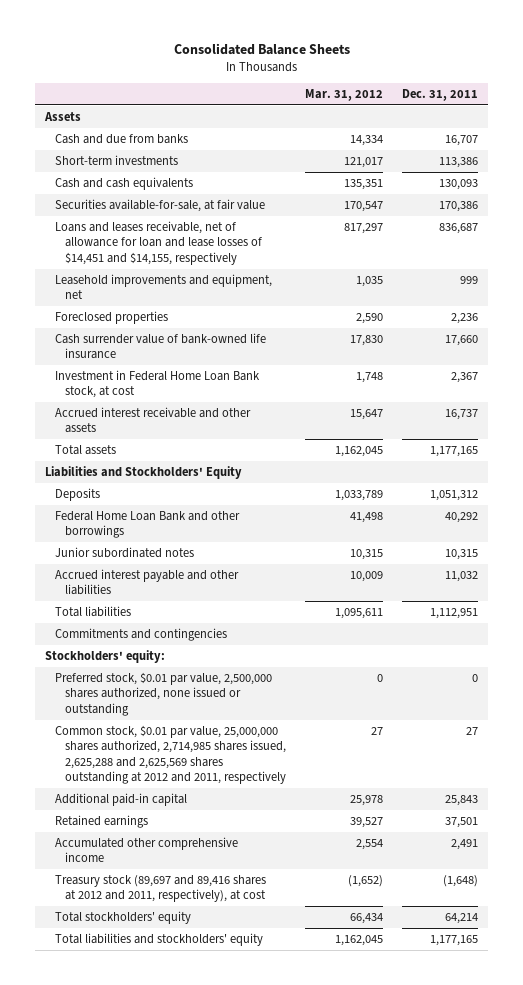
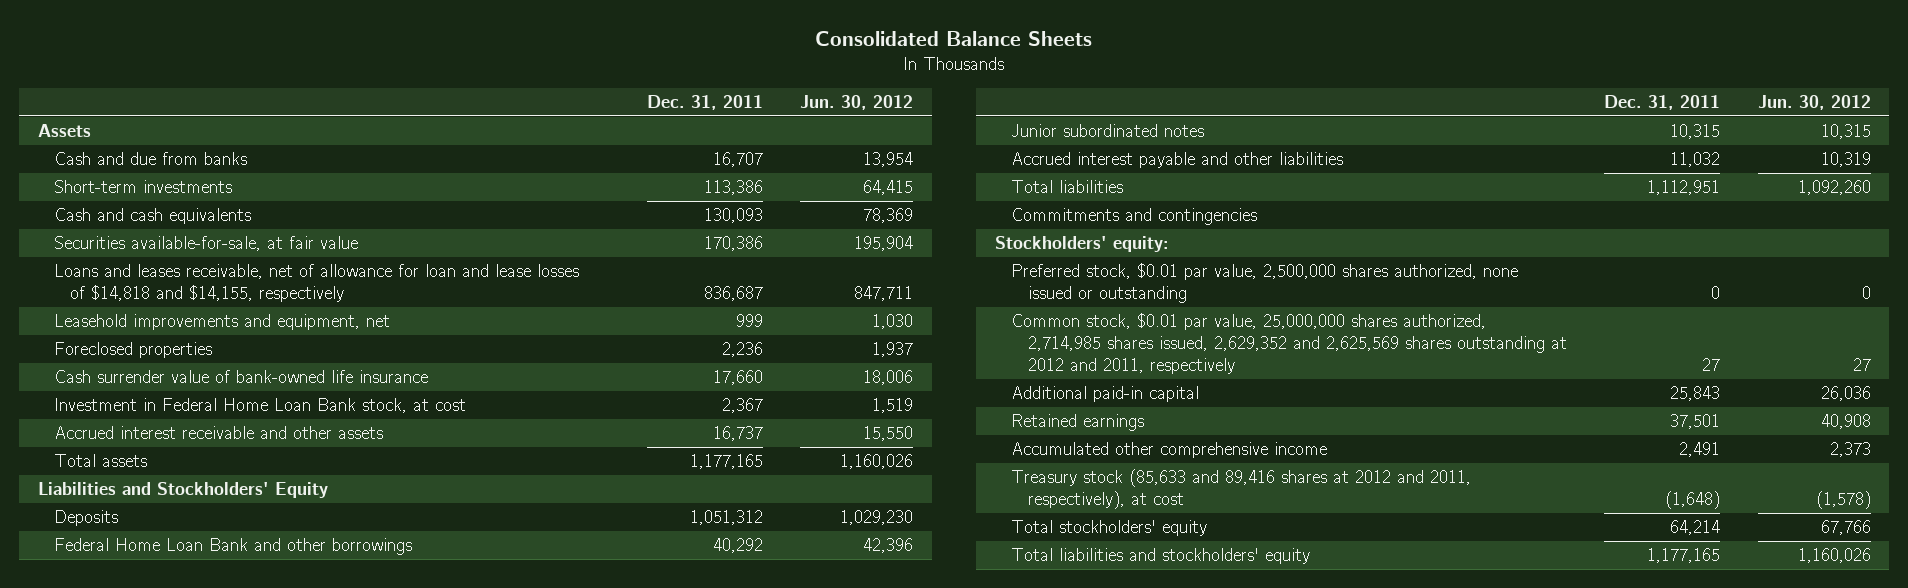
- | Mar. 31, 2012 | Dec. 31, 2011
+ | Dec. 31, 2011 | Jun. 30, 2012
- Loans and leases receivable, net of allowance for loan and lease losses of $14,451 and $14,155, respectively | 817,297 | 836,687
+ Loans and leases receivable, net of allowance for loan and lease losses of $14,818 and $14,155, respectively | 836,687 | 847,711
- Common stock, $0.01 par value, 25,000,000 shares authorized, 2,714,985 shares issued, 2,625,288 and 2,625,569 shares outstanding at 2012 and 2011, respectively | 27 | 27
+ Common stock, $0.01 par value, 25,000,000 shares authorized, 2,714,985 shares issued, 2,629,352 and 2,625,569 shares outstanding at 2012 and 2011, respectively | 27 | 27
- Treasury stock (89,697 and 89,416 shares at 2012 and 2011, respectively), at cost | (1,652) | (1,648)
+ Treasury stock (85,633 and 89,416 shares at 2012 and 2011, respectively), at cost | (1,648) | (1,578)

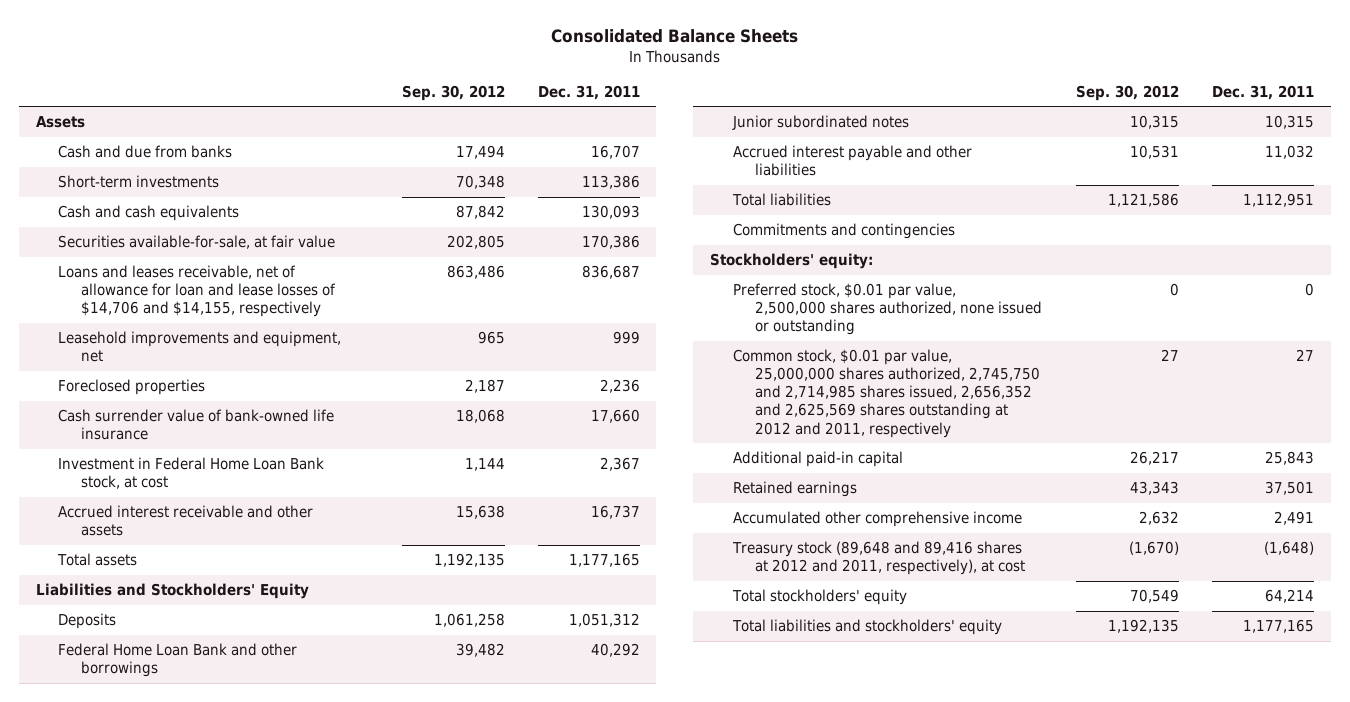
- | Dec. 31, 2011 | Jun. 30, 2012
+ | Sep. 30, 2012 | Dec. 31, 2011
- Loans and leases receivable, net of allowance for loan and lease losses of $14,818 and $14,155, respectively | 836,687 | 847,711
+ Loans and leases receivable, net of allowance for loan and lease losses of $14,706 and $14,155, respectively | 863,486 | 836,687
- Common stock, $0.01 par value, 25,000,000 shares authorized, 2,714,985 shares issued, 2,629,352 and 2,625,569 shares outstanding at 2012 and 2011, respectively | 27 | 27
+ Common stock, $0.01 par value, 25,000,000 shares authorized, 2,745,750 and 2,714,985 shares issued, 2,656,352 and 2,625,569 shares outstanding at 2012 and 2011, respectively | 27 | 27
- Treasury stock (85,633 and 89,416 shares at 2012 and 2011, respectively), at cost | (1,648) | (1,578)
+ Treasury stock (89,648 and 89,416 shares at 2012 and 2011, respectively), at cost | (1,670) | (1,648)

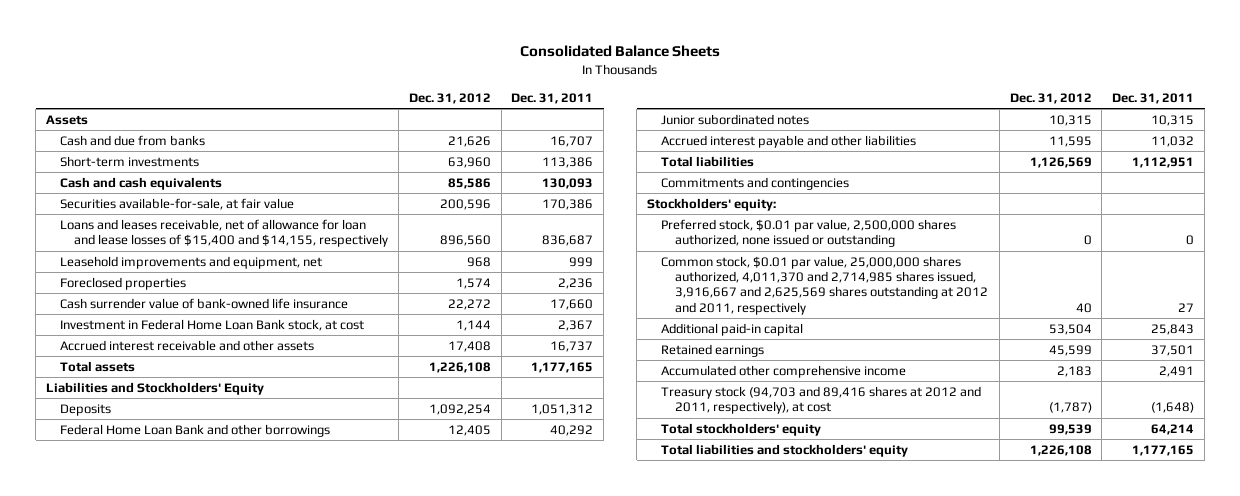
- | Sep. 30, 2012 | Dec. 31, 2011
+ | Dec. 31, 2012 | Dec. 31, 2011
- Loans and leases receivable, net of allowance for loan and lease losses of $14,706 and $14,155, respectively | 863,486 | 836,687
+ Loans and leases receivable, net of allowance for loan and lease losses of $15,400 and $14,155, respectively | 896,560 | 836,687
- Common stock, $0.01 par value, 25,000,000 shares authorized, 2,745,750 and 2,714,985 shares issued, 2,656,352 and 2,625,569 shares outstanding at 2012 and 2011, respectively | 27 | 27
+ Common stock, $0.01 par value, 25,000,000 shares authorized, 4,011,370 and 2,714,985 shares issued, 3,916,667 and 2,625,569 shares outstanding at 2012 and 2011, respectively | 40 | 27
- Treasury stock (89,648 and 89,416 shares at 2012 and 2011, respectively), at cost | (1,670) | (1,648)
+ Treasury stock (94,703 and 89,416 shares at 2012 and 2011, respectively), at cost | (1,787) | (1,648)

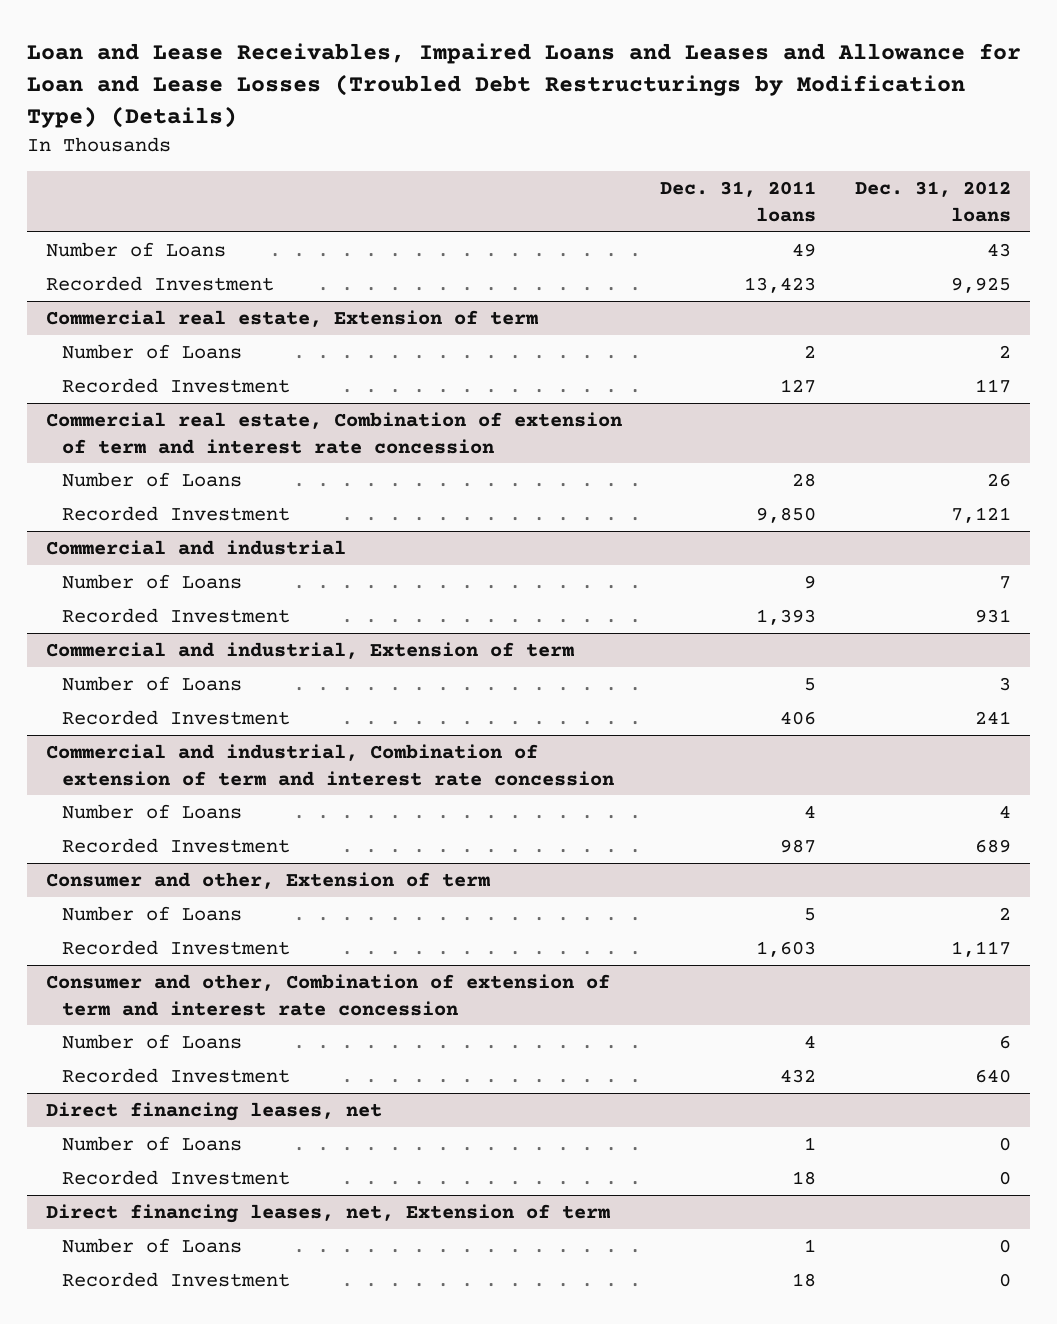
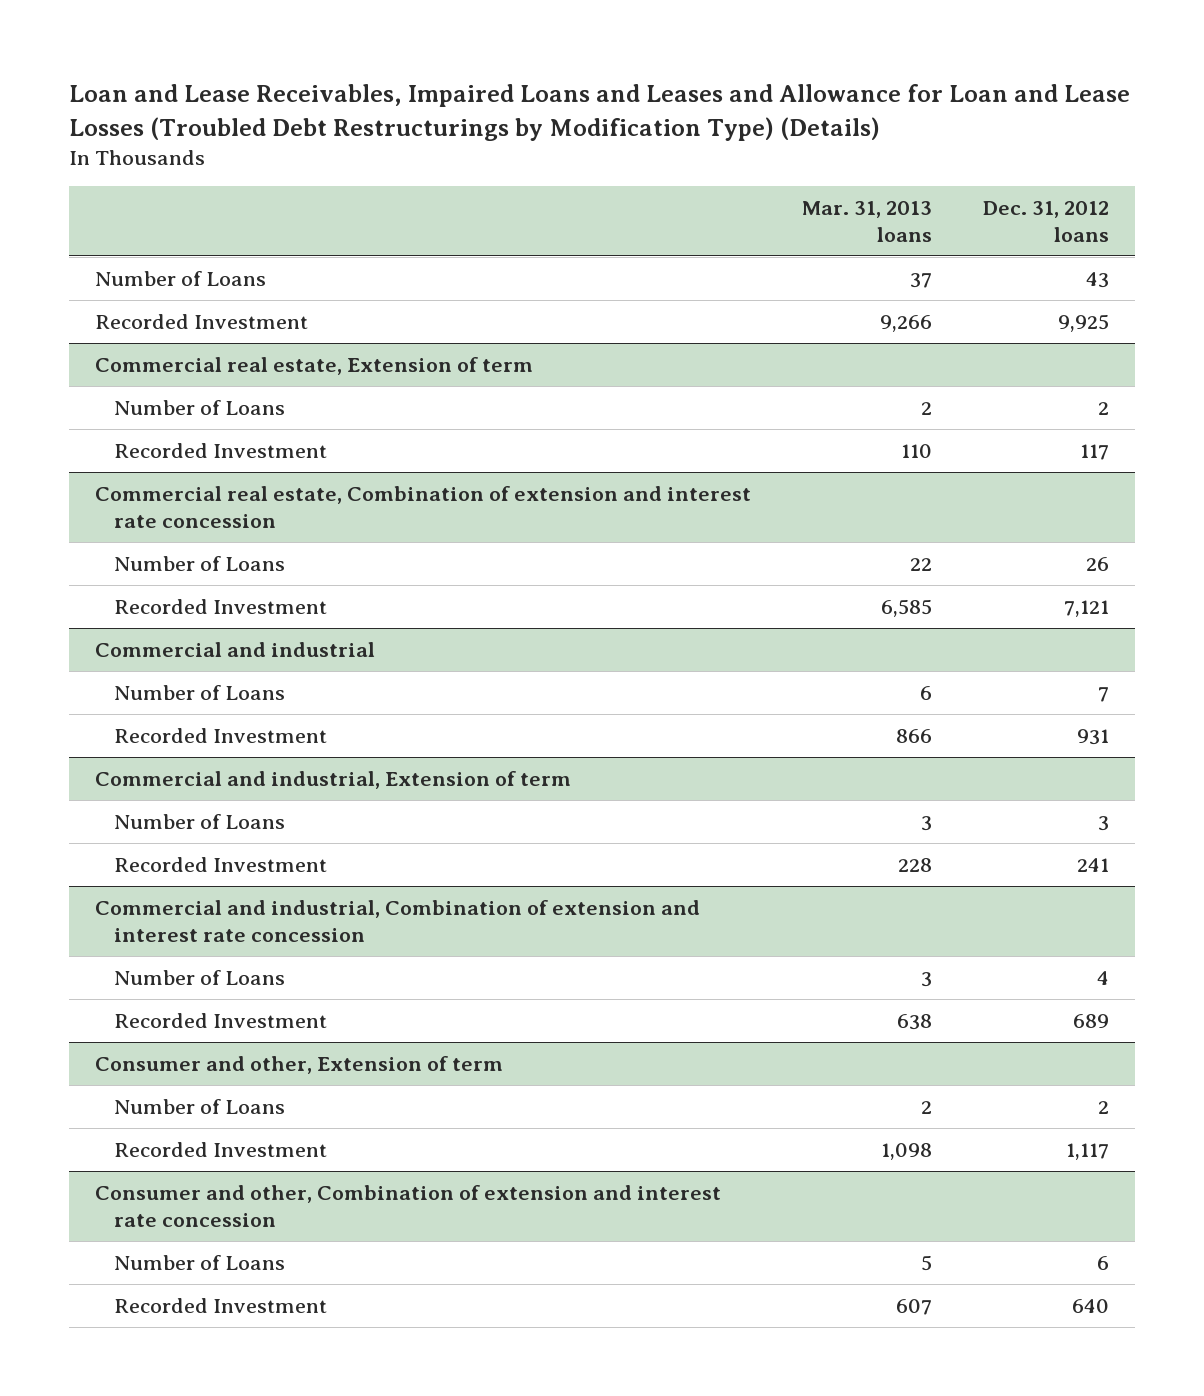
- | Dec. 31, 2011 loans | Dec. 31, 2012 loans
+ | Mar. 31, 2013 loans | Dec. 31, 2012 loans
- Commercial real estate, Combination of extension of term and interest rate concession
+ Commercial real estate, Combination of extension and interest rate concession
- Commercial and industrial, Combination of extension of term and interest rate concession
+ Commercial and industrial, Combination of extension and interest rate concession
- Consumer and other, Combination of extension of term and interest rate concession
+ Consumer and other, Combination of extension and interest rate concession
- Direct financing leases, net
- Number of Loans | 1 | 0
- Recorded Investment | 18 | 0
- Direct financing leases, net, Extension of term
- Number of Loans | 1 | 0
- Recorded Investment | 18 | 0

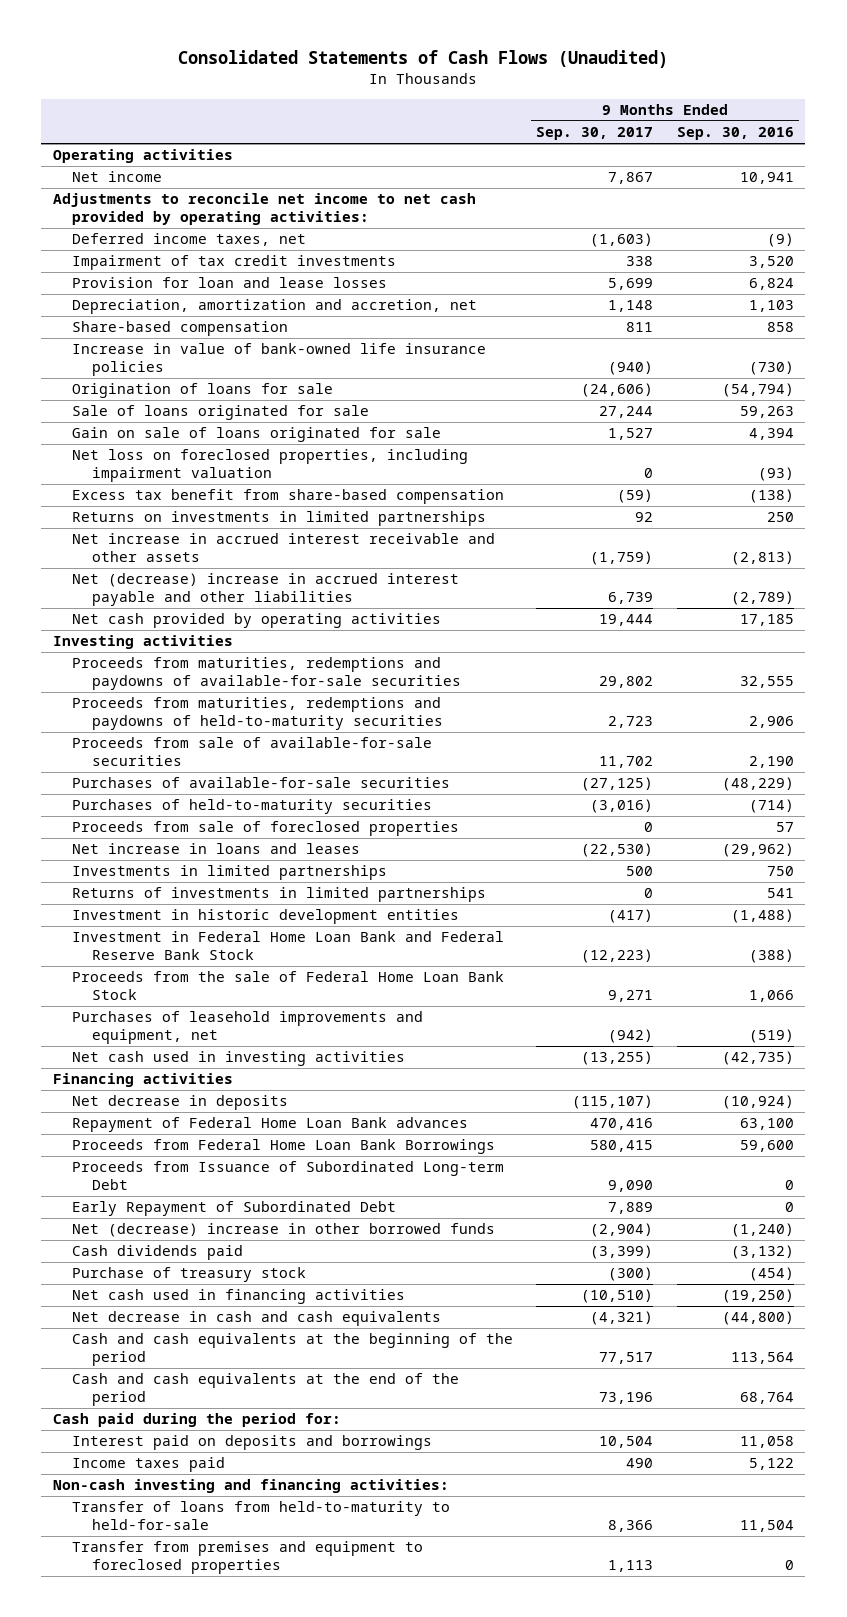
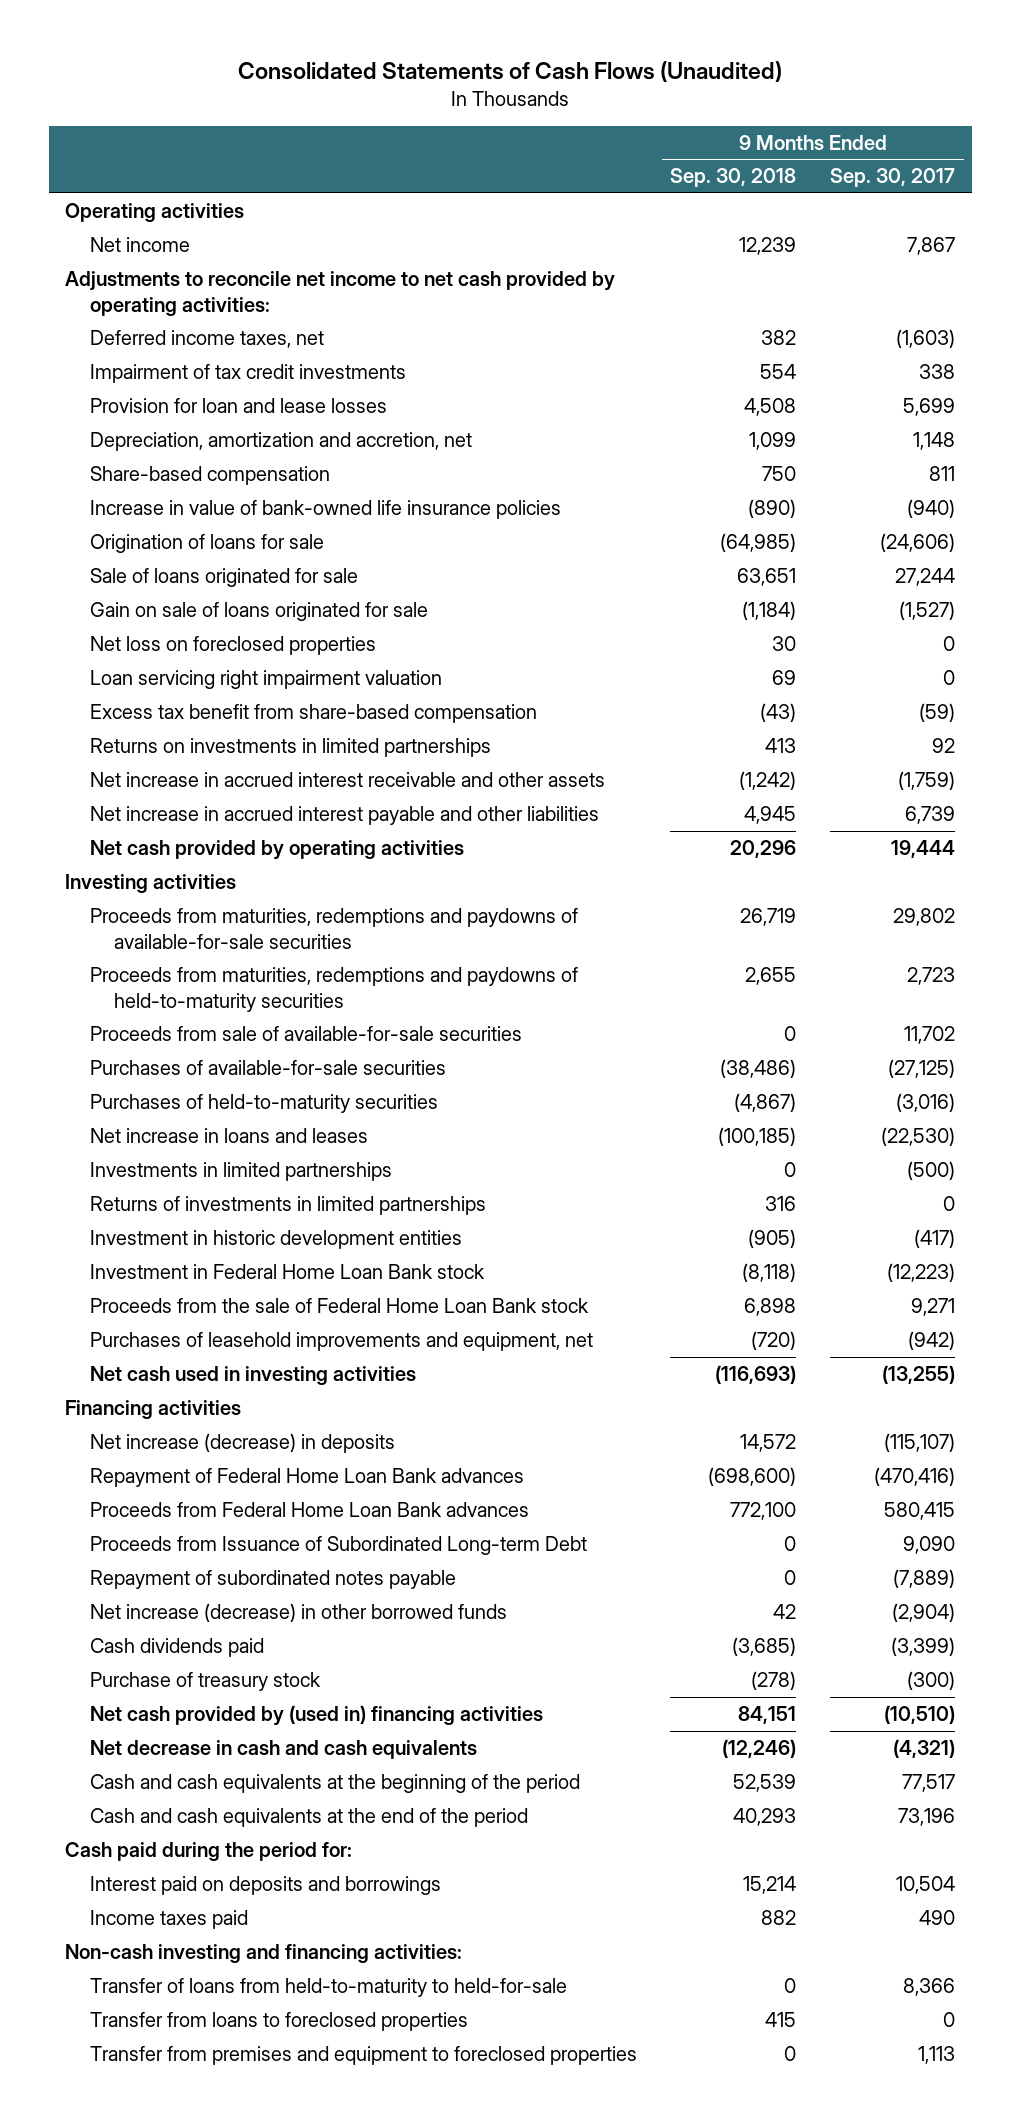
- | 9 Months Ended Sep. 30, 2017 | 9 Months Ended Sep. 30, 2016
+ | 9 Months Ended Sep. 30, 2018 | 9 Months Ended Sep. 30, 2017
- Gain on sale of loans originated for sale | 1,527 | 4,394
- Net loss on foreclosed properties, including impairment valuation | 0 | (93)
+ Gain on sale of loans originated for sale | (1,184) | (1,527)
+ Net loss on foreclosed properties | 30 | 0
+ Loan servicing right impairment valuation | 69 | 0
- Net (decrease) increase in accrued interest payable and other liabilities | 6,739 | (2,789)
+ Net increase in accrued interest payable and other liabilities | 4,945 | 6,739
- Proceeds from sale of foreclosed properties | 0 | 57
- Investments in limited partnerships | 500 | 750
+ Investments in limited partnerships | 0 | (500)
- Investment in Federal Home Loan Bank and Federal Reserve Bank Stock | (12,223) | (388)
- Proceeds from the sale of Federal Home Loan Bank Stock | 9,271 | 1,066
+ Investment in Federal Home Loan Bank stock | (8,118) | (12,223)
+ Proceeds from the sale of Federal Home Loan Bank stock | 6,898 | 9,271
- Net decrease in deposits | (115,107) | (10,924)
- Repayment of Federal Home Loan Bank advances | 470,416 | 63,100
- Proceeds from Federal Home Loan Bank Borrowings | 580,415 | 59,600
+ Net increase (decrease) in deposits | 14,572 | (115,107)
+ Repayment of Federal Home Loan Bank advances | (698,600) | (470,416)
+ Proceeds from Federal Home Loan Bank advances | 772,100 | 580,415
- Early Repayment of Subordinated Debt | 7,889 | 0
- Net (decrease) increase in other borrowed funds | (2,904) | (1,240)
+ Repayment of subordinated notes payable | 0 | (7,889)
+ Net increase (decrease) in other borrowed funds | 42 | (2,904)
- Net cash used in financing activities | (10,510) | (19,250)
+ Net cash provided by (used in) financing activities | 84,151 | (10,510)
+ Transfer from loans to foreclosed properties | 415 | 0

